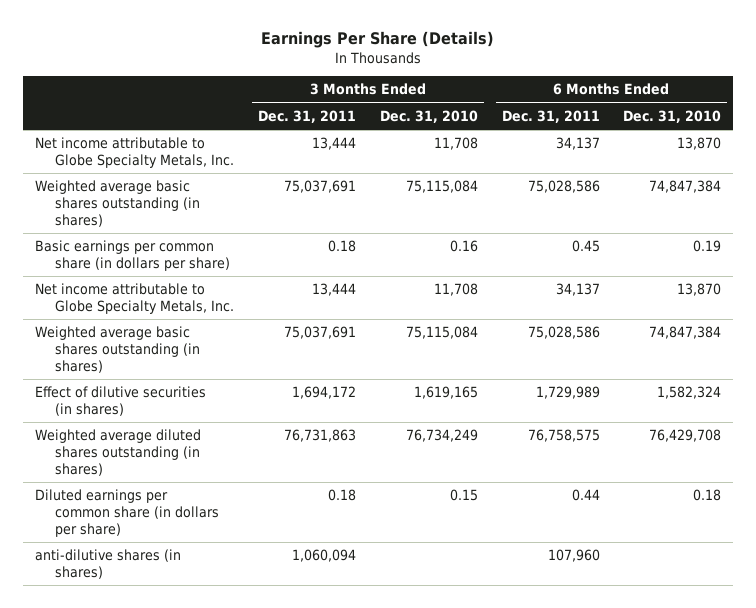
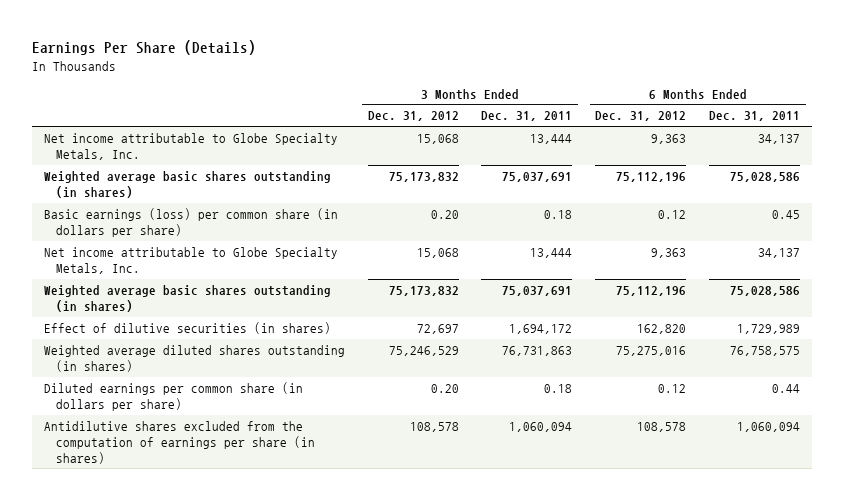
- | 3 Months Ended Dec. 31, 2011 | 3 Months Ended Dec. 31, 2010 | 6 Months Ended Dec. 31, 2011 | 6 Months Ended Dec. 31, 2010
+ | 3 Months Ended Dec. 31, 2012 | 3 Months Ended Dec. 31, 2011 | 6 Months Ended Dec. 31, 2012 | 6 Months Ended Dec. 31, 2011
- Basic earnings per common share (in dollars per share) | 0.18 | 0.16 | 0.45 | 0.19
+ Basic earnings (loss) per common share (in dollars per share) | 0.20 | 0.18 | 0.12 | 0.45
- anti-dilutive shares (in shares) | 1,060,094 | | 107,960 |
+ Antidilutive shares excluded from the computation of earnings per share (in shares) | 108,578 | 1,060,094 | 108,578 | 1,060,094

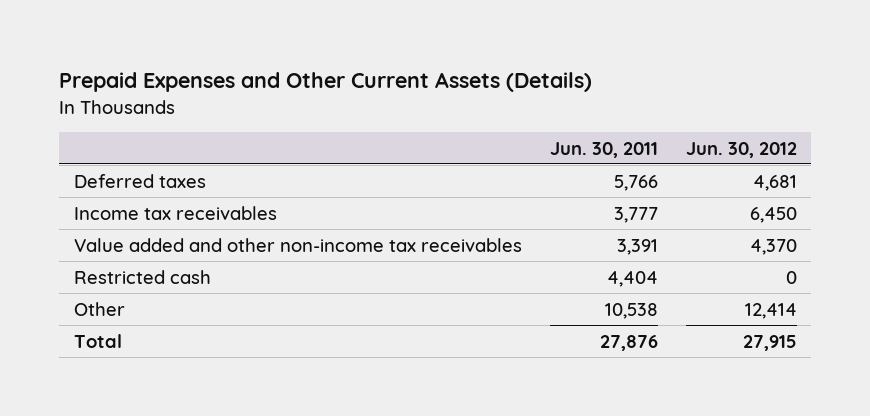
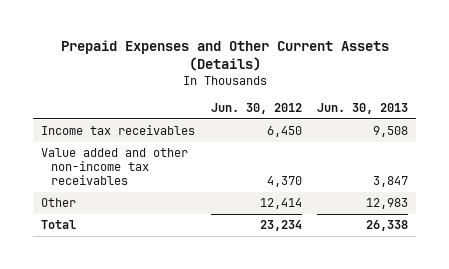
- | Jun. 30, 2011 | Jun. 30, 2012
+ | Jun. 30, 2012 | Jun. 30, 2013
- Deferred taxes | 5,766 | 4,681
- Restricted cash | 4,404 | 0
- Total | 27,876 | 27,915
+ Total | 23,234 | 26,338

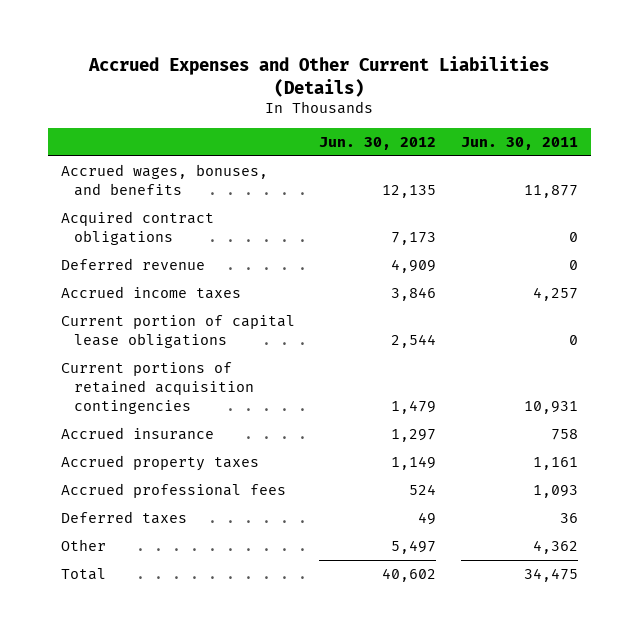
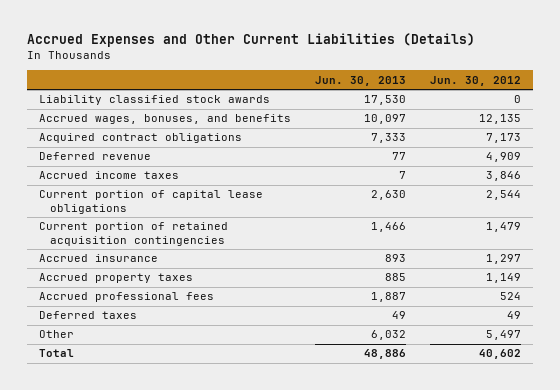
- | Jun. 30, 2012 | Jun. 30, 2011
+ | Jun. 30, 2013 | Jun. 30, 2012
+ Liability classified stock awards | 17,530 | 0
- Current portions of retained acquisition contingencies | 1,479 | 10,931
+ Current portion of retained acquisition contingencies | 1,466 | 1,479

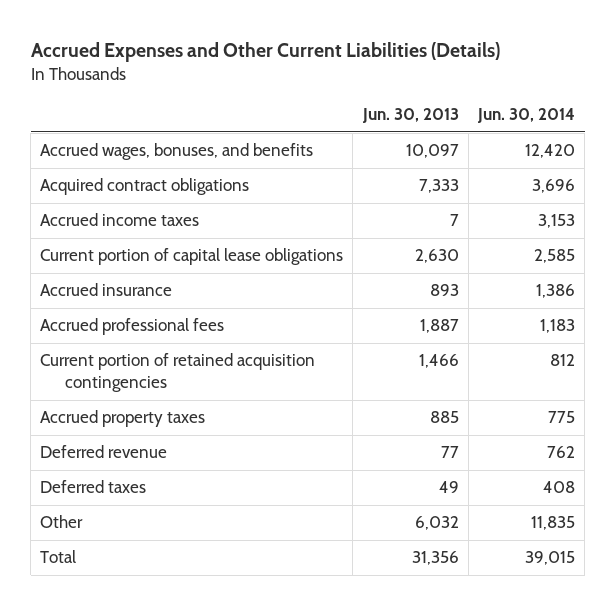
- | Jun. 30, 2013 | Jun. 30, 2012
+ | Jun. 30, 2013 | Jun. 30, 2014
- Liability classified stock awards | 17,530 | 0
moved down: Current portion of retained acquisition contingencies | 1,466 | 812
moved down: Accrued property taxes | 885 | 775
moved down: Deferred revenue | 77 | 762
- Total | 48,886 | 40,602
+ Total | 31,356 | 39,015

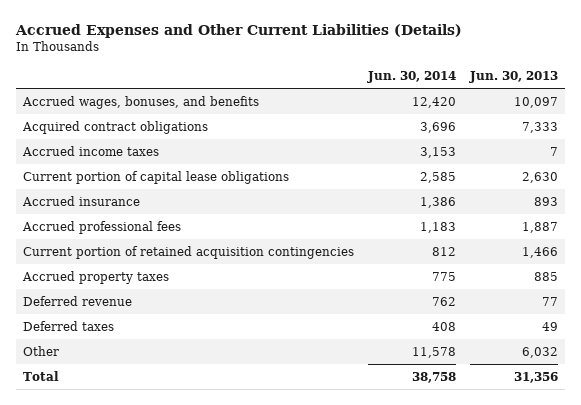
- | Jun. 30, 2013 | Jun. 30, 2014
+ | Jun. 30, 2014 | Jun. 30, 2013
- Other | 6,032 | 11,835
- Total | 31,356 | 39,015
+ Other | 11,578 | 6,032
+ Total | 38,758 | 31,356

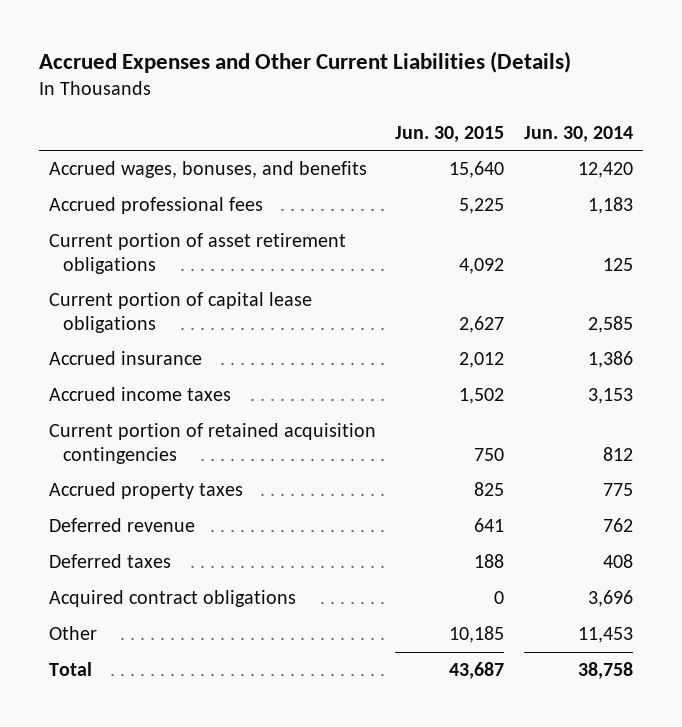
- | Jun. 30, 2014 | Jun. 30, 2013
+ | Jun. 30, 2015 | Jun. 30, 2014
moved up: Accrued professional fees | 5,225 | 1,183
+ Current portion of asset retirement obligations | 4,092 | 125
moved down: Accrued income taxes | 1,502 | 3,153
- Other | 11,578 | 6,032
moved down: Acquired contract obligations | 0 | 3,696
+ Other | 10,185 | 11,453

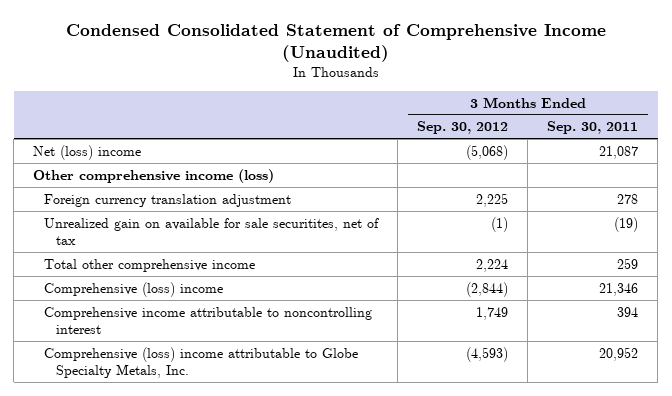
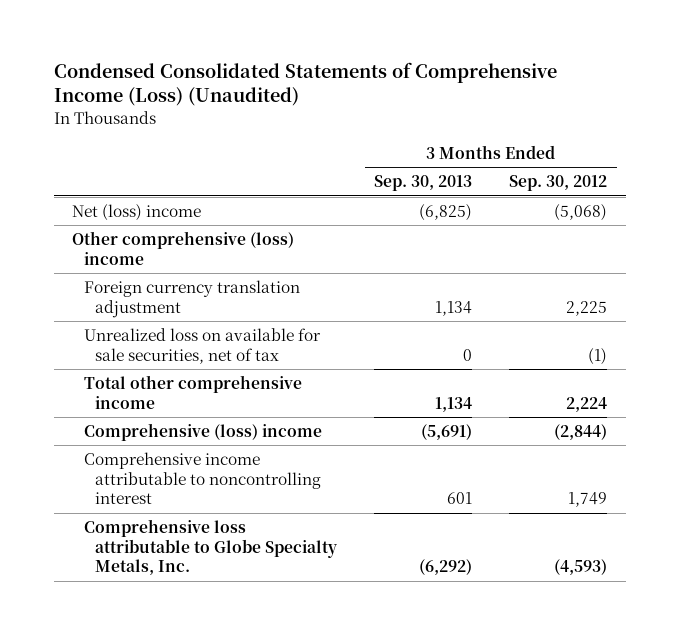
- Condensed Consolidated Statement of Comprehensive Income (Unaudited)
+ Condensed Consolidated Statements of Comprehensive Income (Loss) (Unaudited)
- | 3 Months Ended Sep. 30, 2012 | 3 Months Ended Sep. 30, 2011
+ | 3 Months Ended Sep. 30, 2013 | 3 Months Ended Sep. 30, 2012
- Other comprehensive income (loss)
+ Other comprehensive (loss) income
- Unrealized gain on available for sale securitites, net of tax | (1) | (19)
+ Unrealized loss on available for sale securities, net of tax | 0 | (1)
- Comprehensive (loss) income attributable to Globe Specialty Metals, Inc. | (4,593) | 20,952
+ Comprehensive loss attributable to Globe Specialty Metals, Inc. | (6,292) | (4,593)

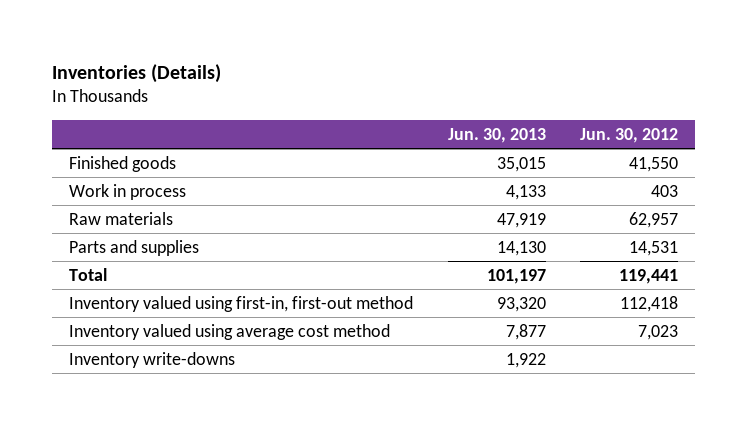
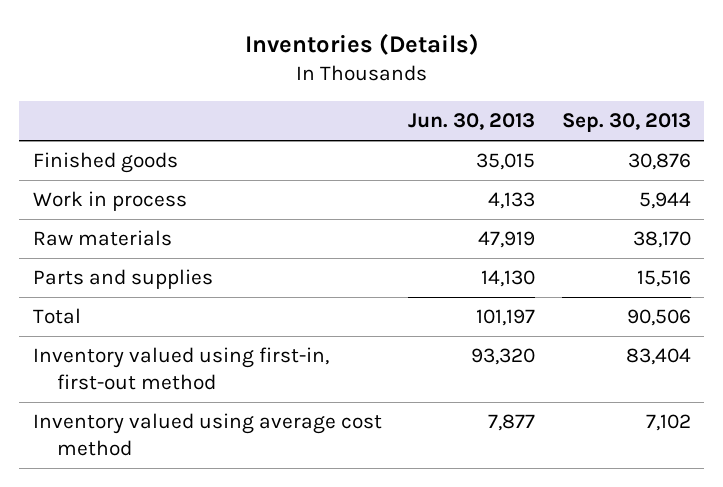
- | Jun. 30, 2013 | Jun. 30, 2012
+ | Jun. 30, 2013 | Sep. 30, 2013
- Inventory write-downs | 1,922 |

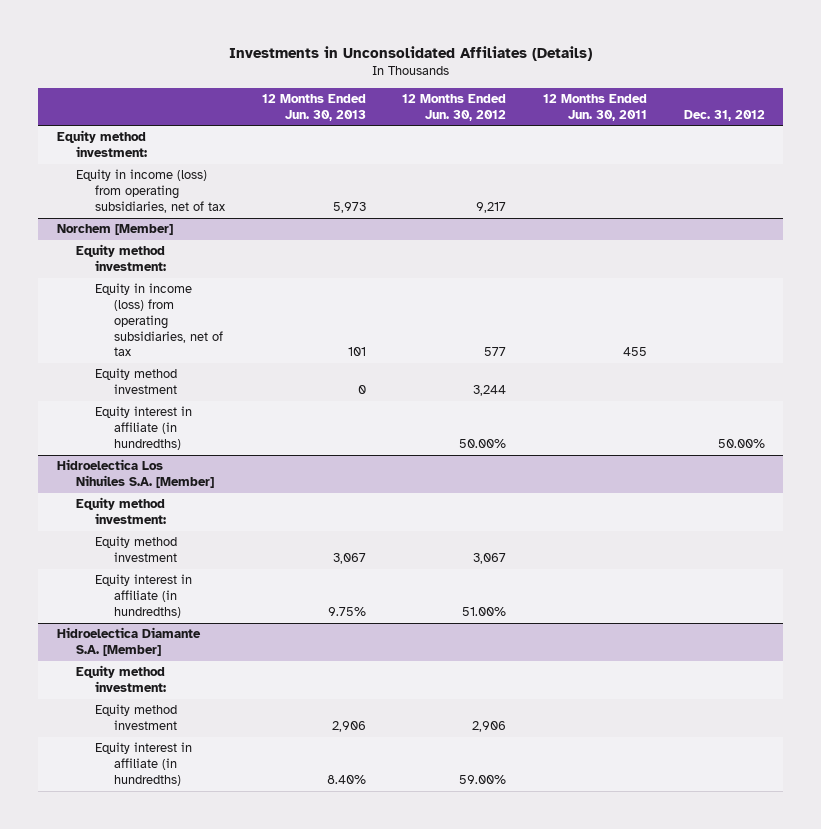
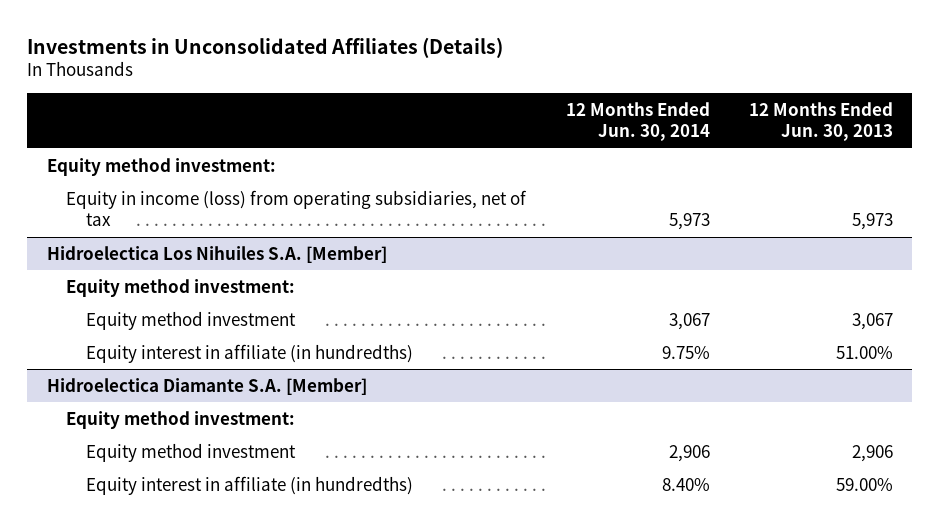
- | 12 Months Ended Jun. 30, 2013 | 12 Months Ended Jun. 30, 2012 | 12 Months Ended Jun. 30, 2011 | Dec. 31, 2012
+ | 12 Months Ended Jun. 30, 2014 | 12 Months Ended Jun. 30, 2013
- Norchem [Member]
- Equity method investment:
- Equity in income (loss) from operating subsidiaries, net of tax | 101 | 577 | 455 |
- Equity method investment | 0 | 3,244 | |
- Equity interest in affiliate (in hundredths) | | 50.00% | | 50.00%
@ Hidroelectica Los Nihuiles S.A. [Member]
- Equity interest in affiliate (in hundredths) | 9.75% | 51.00% | |
+ Equity interest in affiliate (in hundredths) | 9.75% | 51.00%
@ Hidroelectica Diamante S.A. [Member]
- Equity interest in affiliate (in hundredths) | 8.40% | 59.00% | |
+ Equity interest in affiliate (in hundredths) | 8.40% | 59.00%

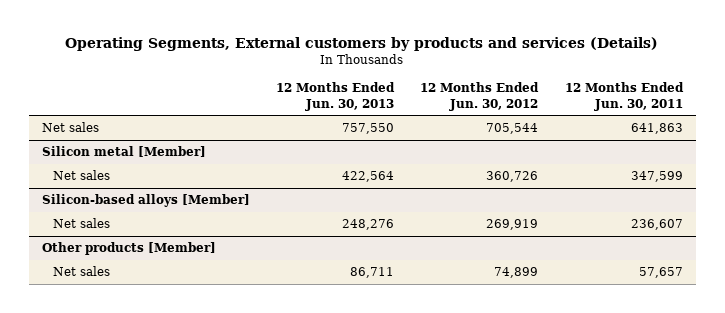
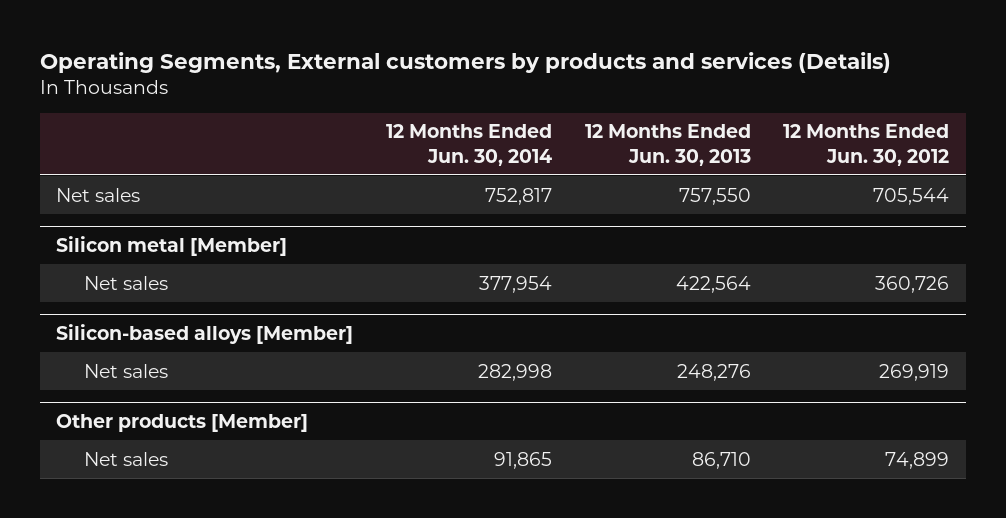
- | 12 Months Ended Jun. 30, 2013 | 12 Months Ended Jun. 30, 2012 | 12 Months Ended Jun. 30, 2011
+ | 12 Months Ended Jun. 30, 2014 | 12 Months Ended Jun. 30, 2013 | 12 Months Ended Jun. 30, 2012
@ Other products [Member]
- Net sales | 86,711 | 74,899 | 57,657
+ Net sales | 91,865 | 86,710 | 74,899

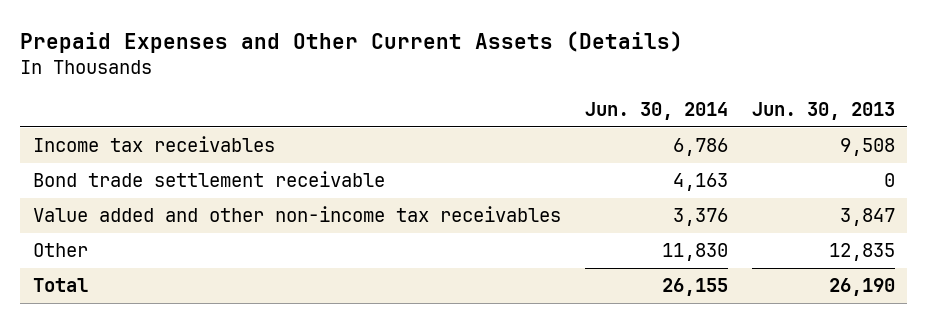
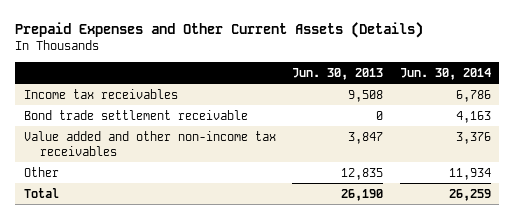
- | Jun. 30, 2014 | Jun. 30, 2013
+ | Jun. 30, 2013 | Jun. 30, 2014
- Other | 11,830 | 12,835
- Total | 26,155 | 26,190
+ Other | 12,835 | 11,934
+ Total | 26,190 | 26,259

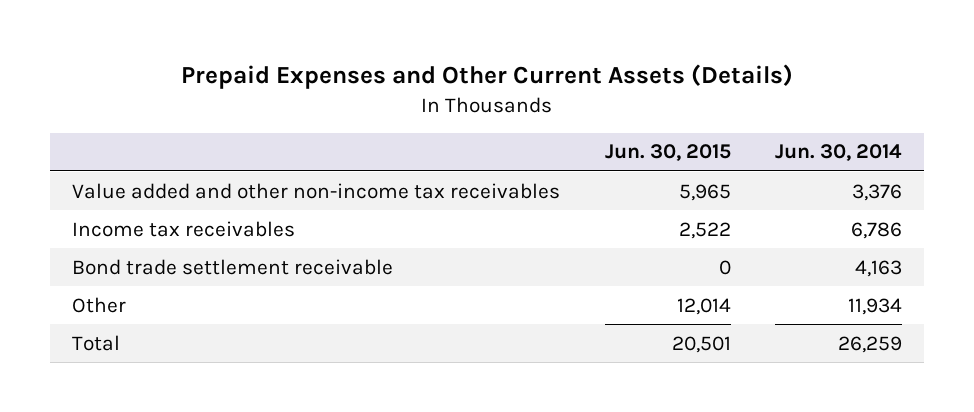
- | Jun. 30, 2013 | Jun. 30, 2014
+ | Jun. 30, 2015 | Jun. 30, 2014
moved up: Value added and other non-income tax receivables | 5,965 | 3,376

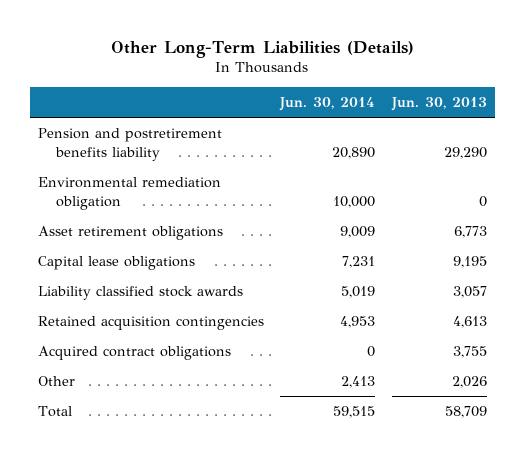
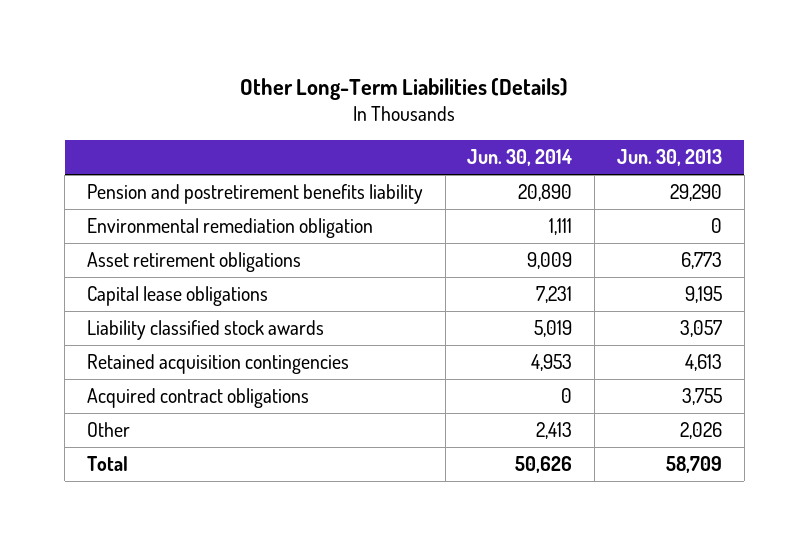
- Environmental remediation obligation | 10,000 | 0
+ Environmental remediation obligation | 1,111 | 0
- Total | 59,515 | 58,709
+ Total | 50,626 | 58,709

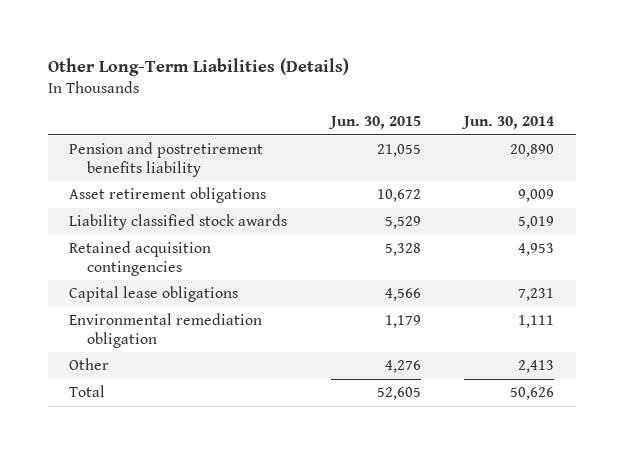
- | Jun. 30, 2014 | Jun. 30, 2013
+ | Jun. 30, 2015 | Jun. 30, 2014
- Acquired contract obligations | 0 | 3,755
moved down: Capital lease obligations | 4,566 | 7,231
moved down: Environmental remediation obligation | 1,179 | 1,111

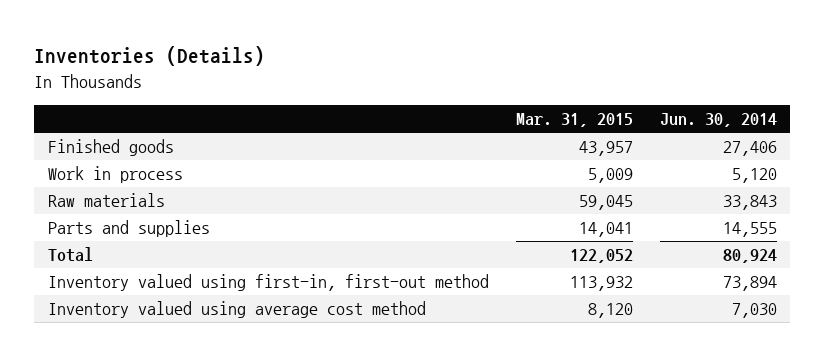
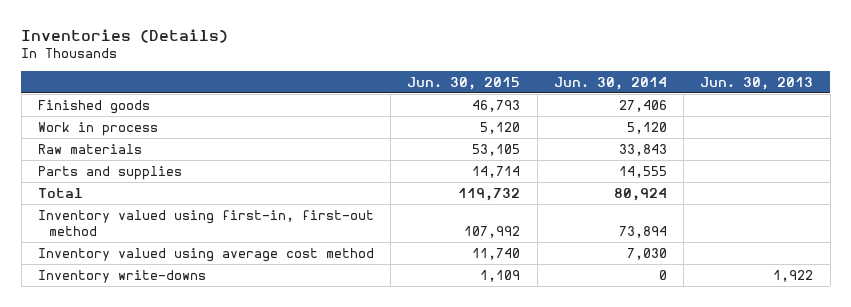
- | Mar. 31, 2015 | Jun. 30, 2014
+ | Jun. 30, 2015 | Jun. 30, 2014 | Jun. 30, 2013
+ Inventory write-downs | 1,109 | 0 | 1,922

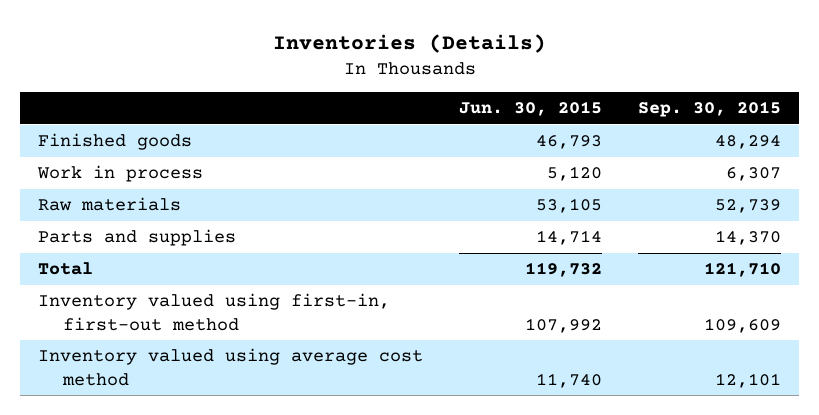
- | Jun. 30, 2015 | Jun. 30, 2014 | Jun. 30, 2013
+ | Jun. 30, 2015 | Sep. 30, 2015
- Inventory write-downs | 1,109 | 0 | 1,922

